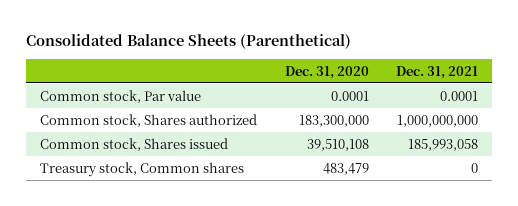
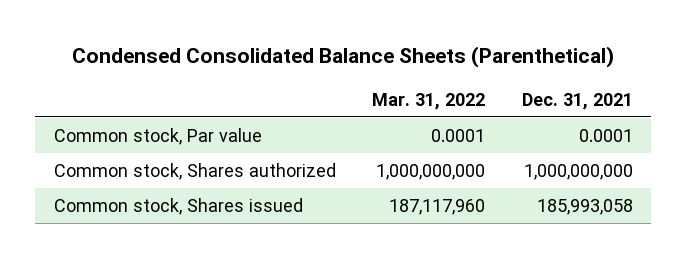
- Consolidated Balance Sheets (Parenthetical)
+ Condensed Consolidated Balance Sheets (Parenthetical)
- | Dec. 31, 2020 | Dec. 31, 2021
+ | Mar. 31, 2022 | Dec. 31, 2021
- Treasury stock, Common shares | 483,479 | 0

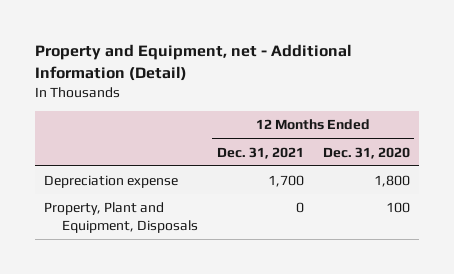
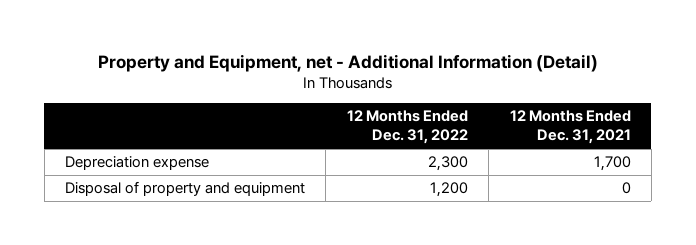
- | 12 Months Ended Dec. 31, 2021 | 12 Months Ended Dec. 31, 2020
+ | 12 Months Ended Dec. 31, 2022 | 12 Months Ended Dec. 31, 2021
- Property, Plant and Equipment, Disposals | 0 | 100
+ Disposal of property and equipment | 1,200 | 0

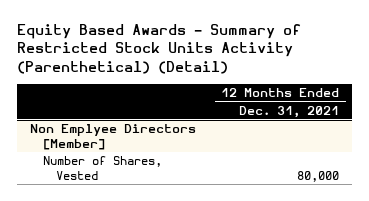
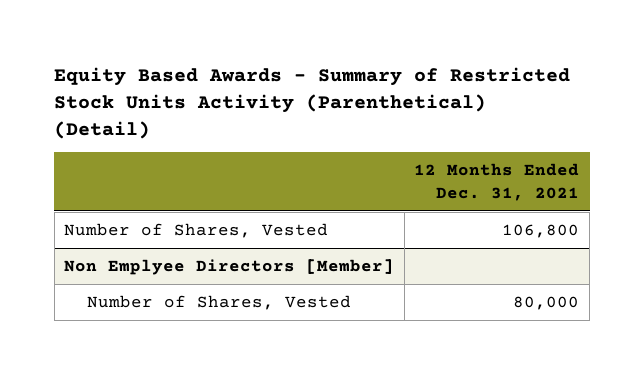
+ Number of Shares, Vested | 106,800

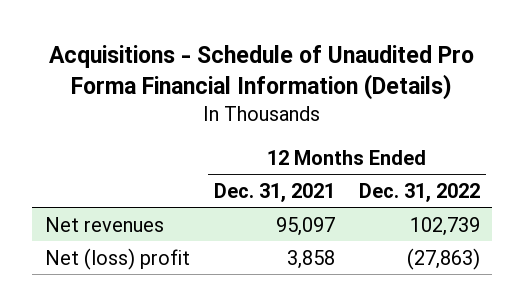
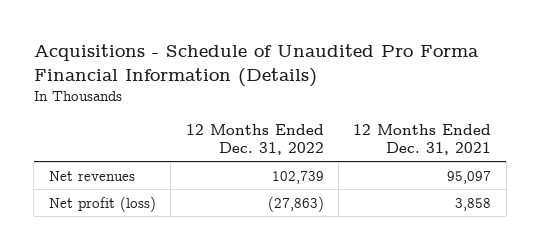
- | 12 Months Ended Dec. 31, 2021 | 12 Months Ended Dec. 31, 2022
+ | 12 Months Ended Dec. 31, 2022 | 12 Months Ended Dec. 31, 2021
- Net (loss) profit | 3,858 | (27,863)
+ Net profit (loss) | (27,863) | 3,858

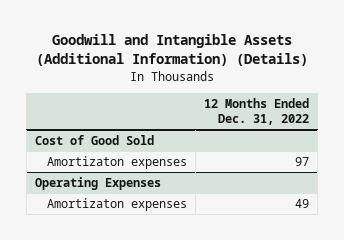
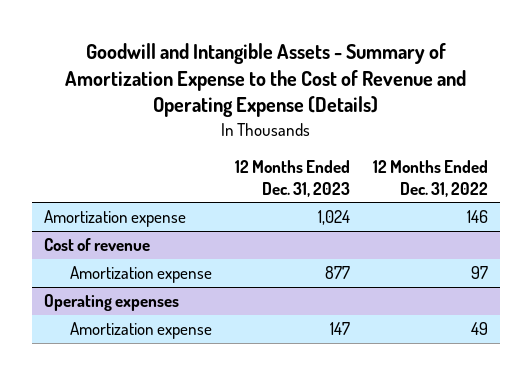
- Goodwill and Intangible Assets (Additional Information) (Details)
+ Goodwill and Intangible Assets - Summary of Amortization Expense to the Cost of Revenue and Operating Expense (Details)
- | 12 Months Ended Dec. 31, 2022
+ | 12 Months Ended Dec. 31, 2023 | 12 Months Ended Dec. 31, 2022
- Cost of Good Sold
- Amortizaton expenses | 97
- Operating Expenses
- Amortizaton expenses | 49
+ Amortization expense | 1,024 | 146
+ Cost of revenue
+ Amortization expense | 877 | 97
+ Operating expenses
+ Amortization expense | 147 | 49

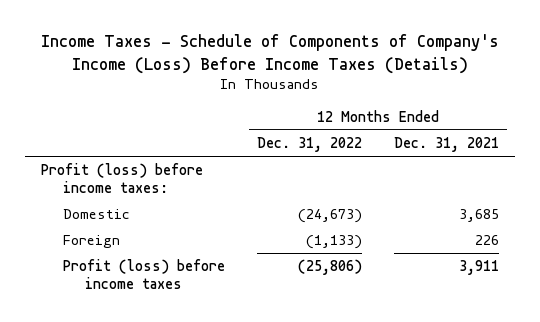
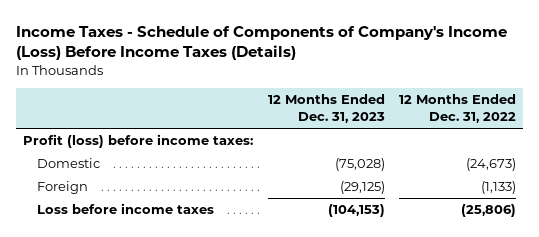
- | 12 Months Ended Dec. 31, 2022 | 12 Months Ended Dec. 31, 2021
+ | 12 Months Ended Dec. 31, 2023 | 12 Months Ended Dec. 31, 2022
- Profit (loss) before income taxes | (25,806) | 3,911
+ Loss before income taxes | (104,153) | (25,806)

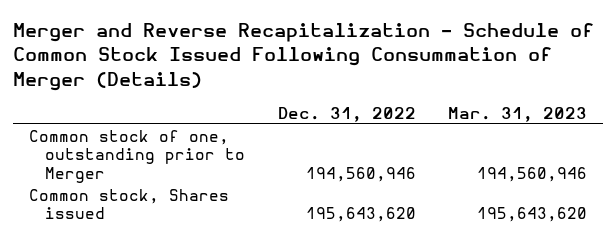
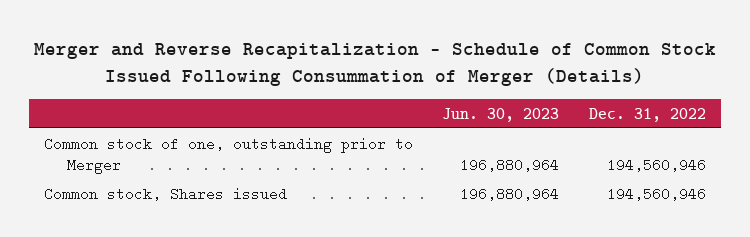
- | Dec. 31, 2022 | Mar. 31, 2023
+ | Jun. 30, 2023 | Dec. 31, 2022
- Common stock, Shares issued | 195,643,620 | 195,643,620
+ Common stock, Shares issued | 196,880,964 | 194,560,946

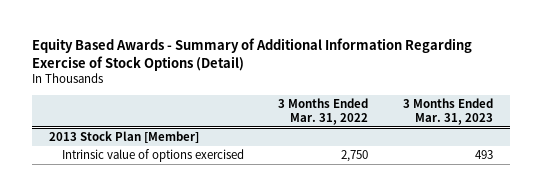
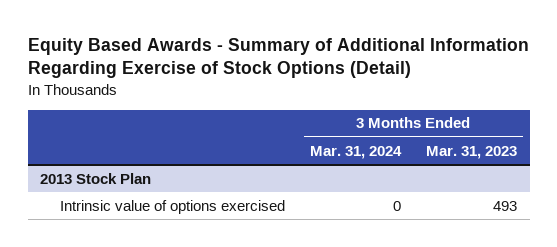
- | 3 Months Ended Mar. 31, 2022 | 3 Months Ended Mar. 31, 2023
+ | 3 Months Ended Mar. 31, 2024 | 3 Months Ended Mar. 31, 2023
- 2013 Stock Plan [Member]
+ 2013 Stock Plan

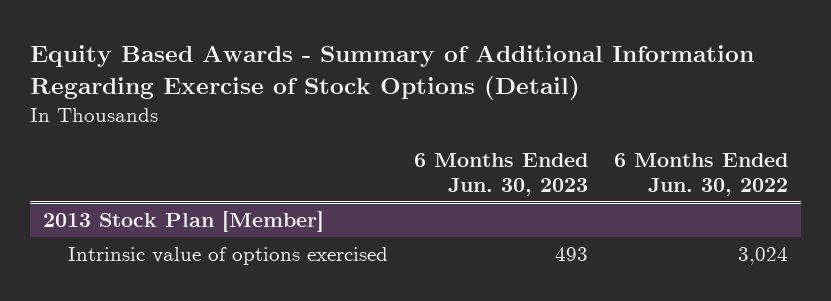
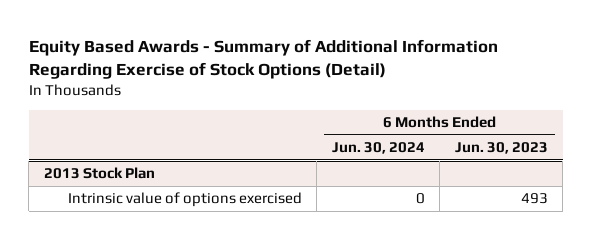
- | 6 Months Ended Jun. 30, 2023 | 6 Months Ended Jun. 30, 2022
+ | 6 Months Ended Jun. 30, 2024 | 6 Months Ended Jun. 30, 2023
- 2013 Stock Plan [Member]
+ 2013 Stock Plan

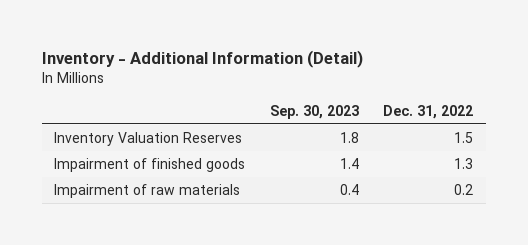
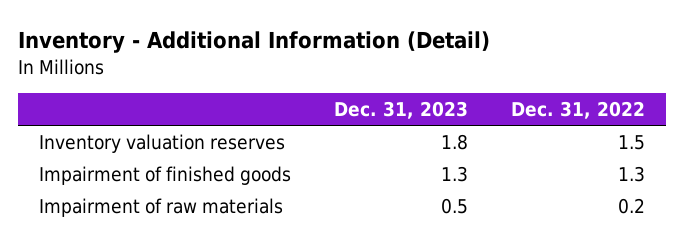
- | Sep. 30, 2023 | Dec. 31, 2022
+ | Dec. 31, 2023 | Dec. 31, 2022
- Inventory Valuation Reserves | 1.8 | 1.5
+ Inventory valuation reserves | 1.8 | 1.5

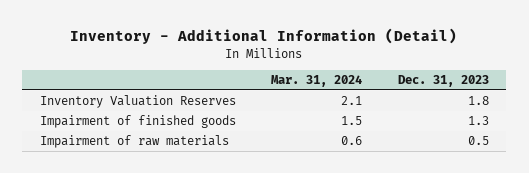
- | Dec. 31, 2023 | Dec. 31, 2022
+ | Mar. 31, 2024 | Dec. 31, 2023
- Inventory valuation reserves | 1.8 | 1.5
+ Inventory Valuation Reserves | 2.1 | 1.8

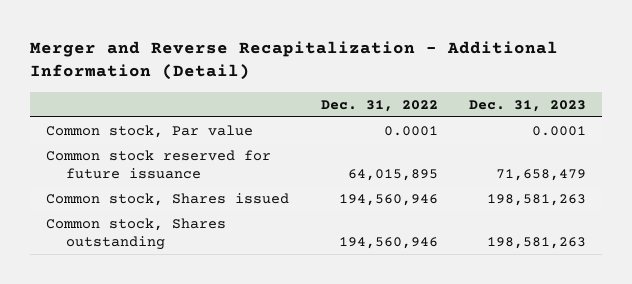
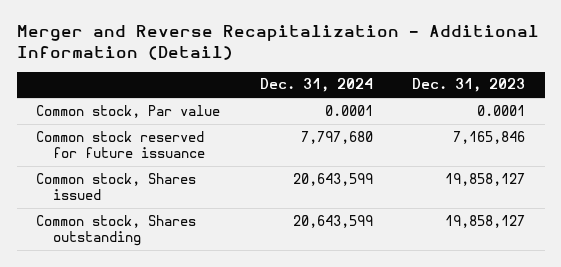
- | Dec. 31, 2022 | Dec. 31, 2023
+ | Dec. 31, 2024 | Dec. 31, 2023
- Common stock reserved for future issuance | 64,015,895 | 71,658,479
- Common stock, Shares issued | 194,560,946 | 198,581,263
- Common stock, Shares outstanding | 194,560,946 | 198,581,263
+ Common stock reserved for future issuance | 7,797,680 | 7,165,846
+ Common stock, Shares issued | 20,643,599 | 19,858,127
+ Common stock, Shares outstanding | 20,643,599 | 19,858,127

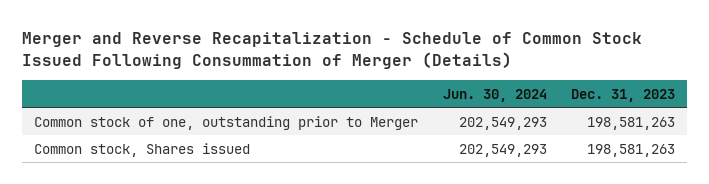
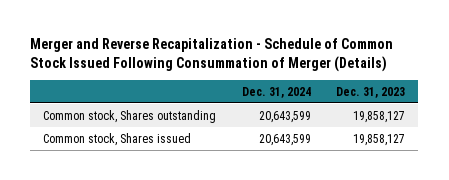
- | Jun. 30, 2024 | Dec. 31, 2023
+ | Dec. 31, 2024 | Dec. 31, 2023
- Common stock of one, outstanding prior to Merger | 202,549,293 | 198,581,263
- Common stock, Shares issued | 202,549,293 | 198,581,263
+ Common stock, Shares outstanding | 20,643,599 | 19,858,127
+ Common stock, Shares issued | 20,643,599 | 19,858,127

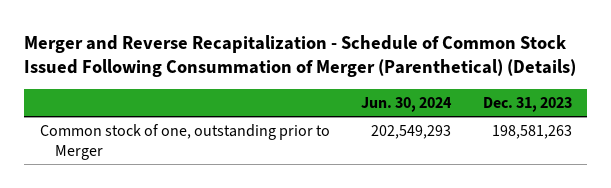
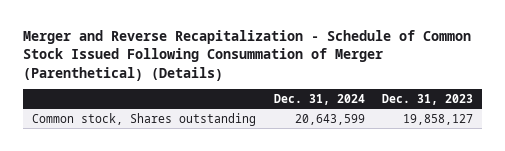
- | Jun. 30, 2024 | Dec. 31, 2023
+ | Dec. 31, 2024 | Dec. 31, 2023
- Common stock of one, outstanding prior to Merger | 202,549,293 | 198,581,263
+ Common stock, Shares outstanding | 20,643,599 | 19,858,127

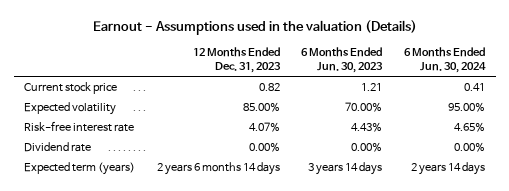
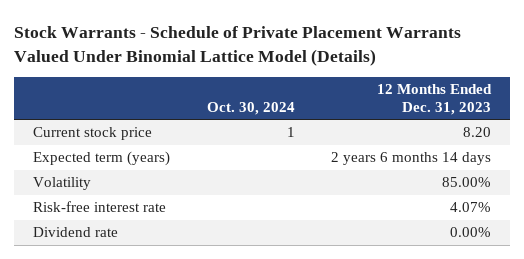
- Earnout - Assumptions used in the valuation (Details)
+ Stock Warrants - Schedule of Private Placement Warrants Valued Under Binomial Lattice Model (Details)
- | 12 Months Ended Dec. 31, 2023 | 6 Months Ended Jun. 30, 2023 | 6 Months Ended Jun. 30, 2024
+ | Oct. 30, 2024 | 12 Months Ended Dec. 31, 2023
- Current stock price | 0.82 | 1.21 | 0.41
- Expected volatility | 85.00% | 70.00% | 95.00%
+ Current stock price | 1 | 8.20
moved up: Expected term (years) | | 2 years 6 months 14 days
+ Volatility | | 85.00%

